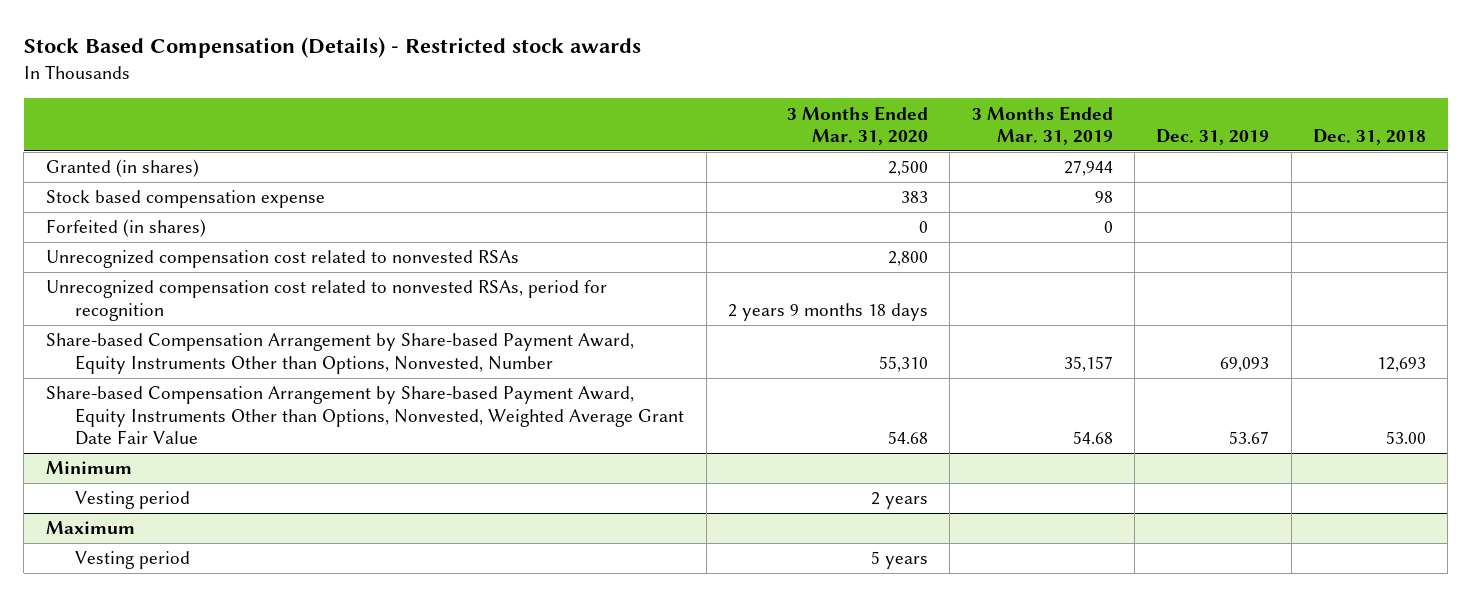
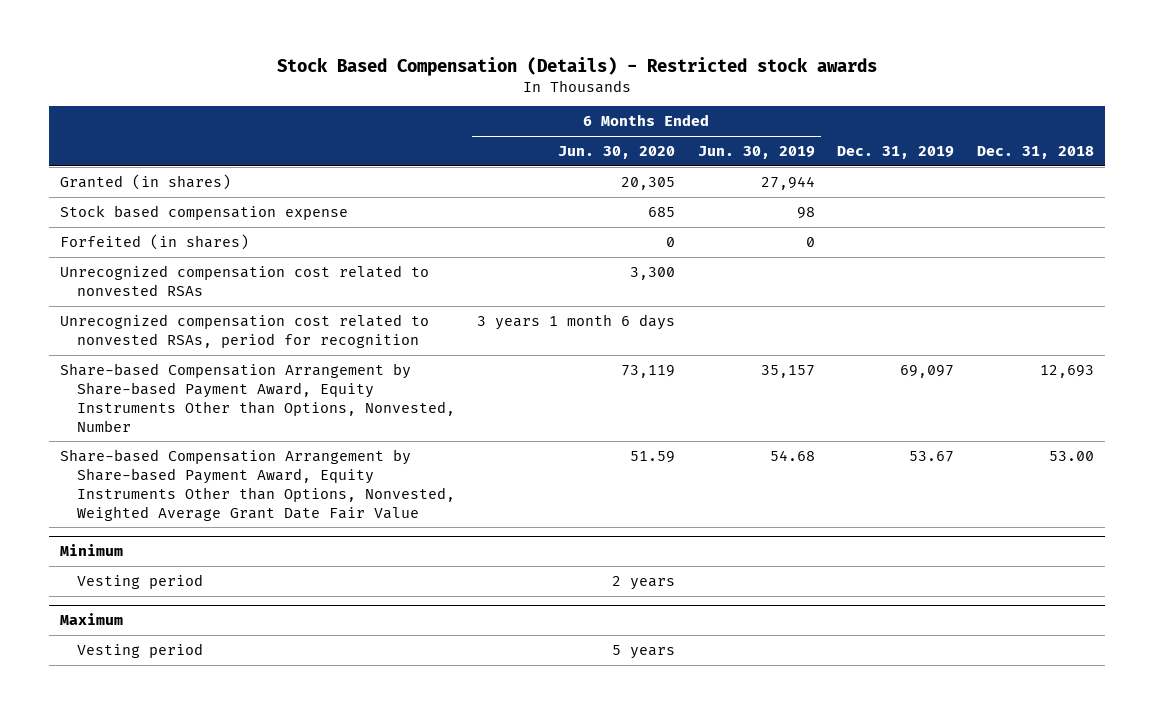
- | 3 Months Ended Mar. 31, 2020 | 3 Months Ended Mar. 31, 2019 | Dec. 31, 2019 | Dec. 31, 2018
+ | 6 Months Ended Jun. 30, 2020 | 6 Months Ended Jun. 30, 2019 | Dec. 31, 2019 | Dec. 31, 2018
- Share-based Compensation Arrangement by Share-based Payment Award, Equity Instruments Other than Options, Nonvested, Number | 55,310 | 35,157 | 69,093 | 12,693
+ Share-based Compensation Arrangement by Share-based Payment Award, Equity Instruments Other than Options, Nonvested, Number | 73,119 | 35,157 | 69,097 | 12,693

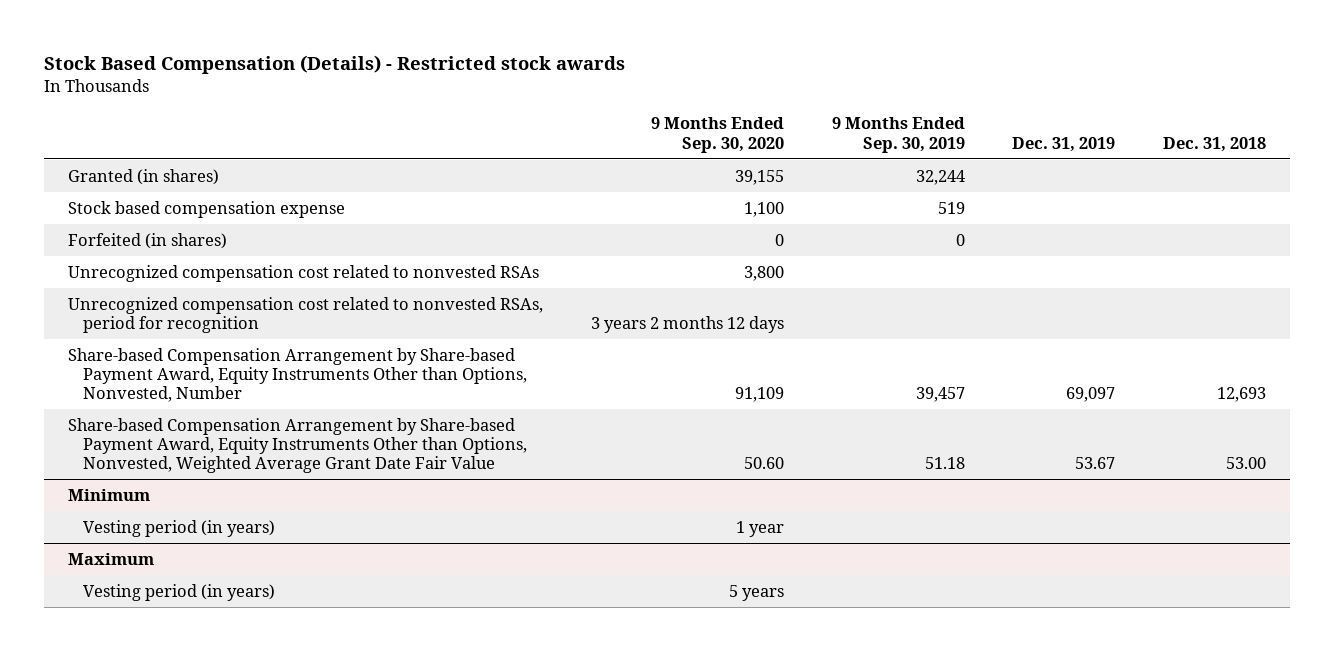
- | 6 Months Ended Jun. 30, 2020 | 6 Months Ended Jun. 30, 2019 | Dec. 31, 2019 | Dec. 31, 2018
+ | 9 Months Ended Sep. 30, 2020 | 9 Months Ended Sep. 30, 2019 | Dec. 31, 2019 | Dec. 31, 2018
@ Minimum
- Vesting period | 2 years | | |
+ Vesting period (in years) | 1 year | | |
@ Maximum
- Vesting period | 5 years | | |
+ Vesting period (in years) | 5 years | | |

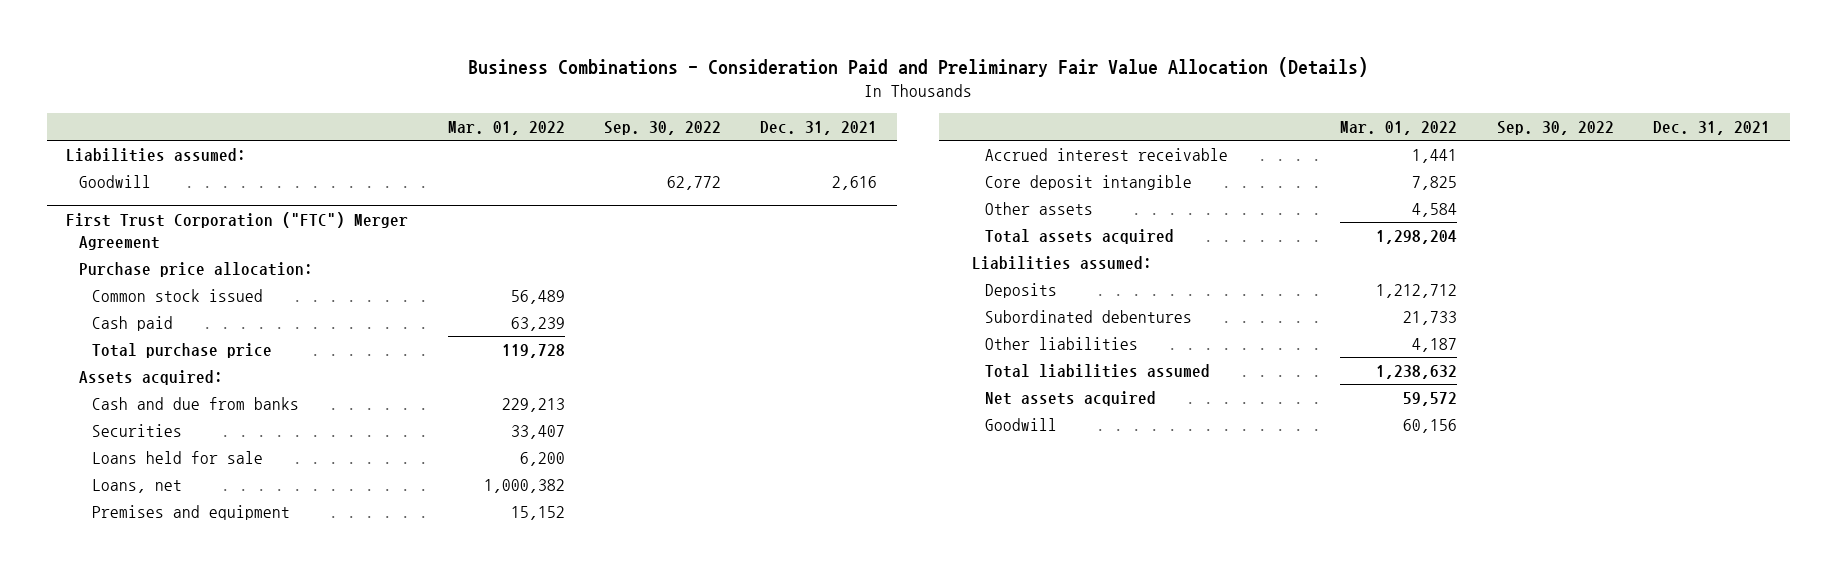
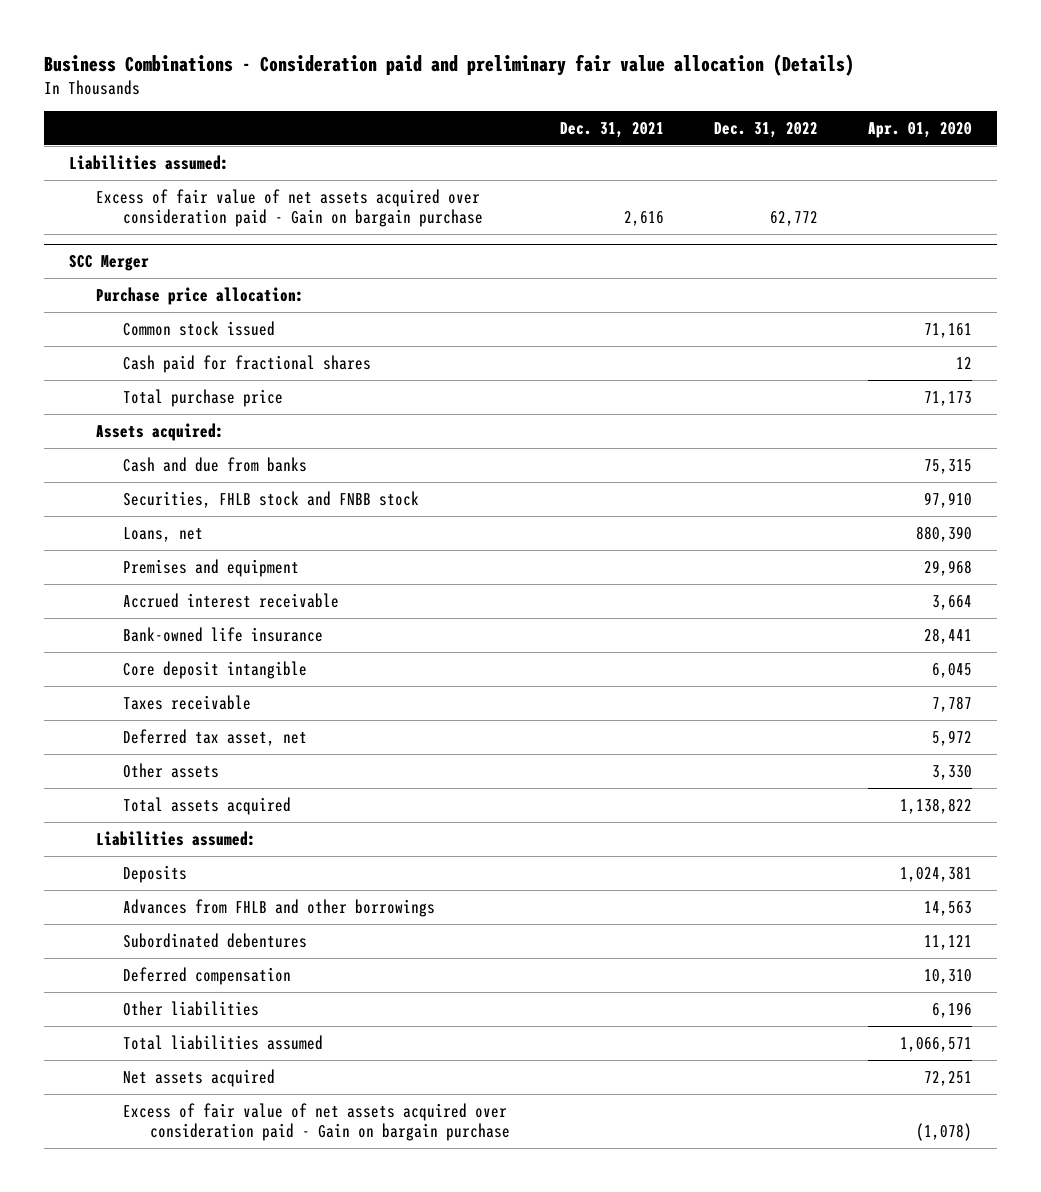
- Business Combinations - Consideration Paid and Preliminary Fair Value Allocation (Details)
+ Business Combinations - Consideration paid and preliminary fair value allocation (Details)
- | Mar. 01, 2022 | Sep. 30, 2022 | Dec. 31, 2021
+ | Dec. 31, 2021 | Dec. 31, 2022 | Apr. 01, 2020
- Goodwill | | 62,772 | 2,616
- First Trust Corporation ("FTC") Merger Agreement
- Purchase price allocation:
- Common stock issued | 56,489 | |
- Cash paid | 63,239 | |
- Total purchase price | 119,728 | |
- Assets acquired:
- Cash and due from banks | 229,213 | |
- Securities | 33,407 | |
- Loans held for sale | 6,200 | |
- Loans, net | 1,000,382 | |
- Premises and equipment | 15,152 | |
- Accrued interest receivable | 1,441 | |
- Core deposit intangible | 7,825 | |
- Other assets | 4,584 | |
- Total assets acquired | 1,298,204 | |
- Liabilities assumed:
- Deposits | 1,212,712 | |
- Subordinated debentures | 21,733 | |
- Other liabilities | 4,187 | |
- Total liabilities assumed | 1,238,632 | |
- Net assets acquired | 59,572 | |
- Goodwill | 60,156 | |
+ Excess of fair value of net assets acquired over consideration paid - Gain on bargain purchase | 2,616 | 62,772 |
+ SCC Merger
+ Purchase price allocation:
+ Common stock issued | | | 71,161
+ Cash paid for fractional shares | | | 12
+ Total purchase price | | | 71,173
+ Assets acquired:
+ Cash and due from banks | | | 75,315
+ Securities, FHLB stock and FNBB stock | | | 97,910
+ Loans, net | | | 880,390
+ Premises and equipment | | | 29,968
+ Accrued interest receivable | | | 3,664
+ Bank-owned life insurance | | | 28,441
+ Core deposit intangible | | | 6,045
+ Taxes receivable | | | 7,787
+ Deferred tax asset, net | | | 5,972
+ Other assets | | | 3,330
+ Total assets acquired | | | 1,138,822
+ Liabilities assumed:
+ Deposits | | | 1,024,381
+ Advances from FHLB and other borrowings | | | 14,563
+ Subordinated debentures | | | 11,121
+ Deferred compensation | | | 10,310
+ Other liabilities | | | 6,196
+ Total liabilities assumed | | | 1,066,571
+ Net assets acquired | | | 72,251
+ Excess of fair value of net assets acquired over consideration paid - Gain on bargain purchase | | | (1,078)

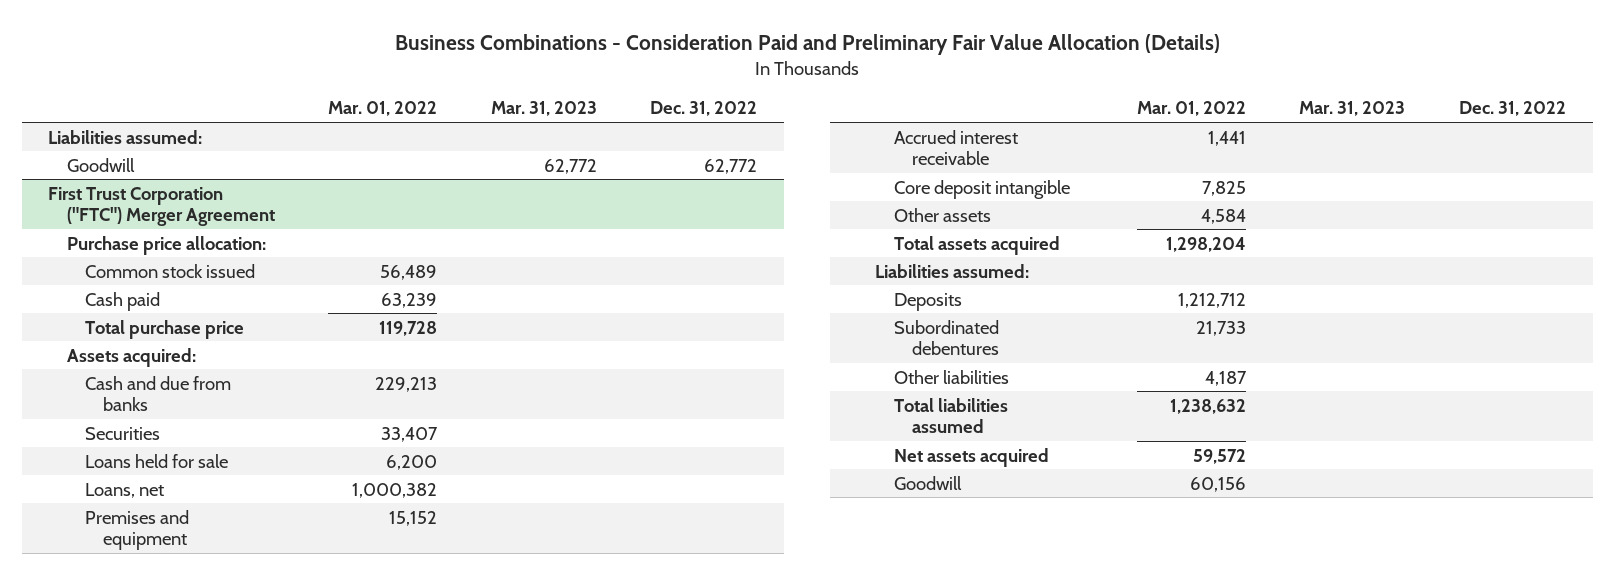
- Business Combinations - Consideration paid and preliminary fair value allocation (Details)
+ Business Combinations - Consideration Paid and Preliminary Fair Value Allocation (Details)
- | Dec. 31, 2021 | Dec. 31, 2022 | Apr. 01, 2020
+ | Mar. 01, 2022 | Mar. 31, 2023 | Dec. 31, 2022
- Excess of fair value of net assets acquired over consideration paid - Gain on bargain purchase | 2,616 | 62,772 |
- SCC Merger
- Purchase price allocation:
- Common stock issued | | | 71,161
- Cash paid for fractional shares | | | 12
- Total purchase price | | | 71,173
- Assets acquired:
- Cash and due from banks | | | 75,315
- Securities, FHLB stock and FNBB stock | | | 97,910
- Loans, net | | | 880,390
- Premises and equipment | | | 29,968
- Accrued interest receivable | | | 3,664
- Bank-owned life insurance | | | 28,441
- Core deposit intangible | | | 6,045
- Taxes receivable | | | 7,787
- Deferred tax asset, net | | | 5,972
- Other assets | | | 3,330
- Total assets acquired | | | 1,138,822
- Liabilities assumed:
- Deposits | | | 1,024,381
- Advances from FHLB and other borrowings | | | 14,563
- Subordinated debentures | | | 11,121
- Deferred compensation | | | 10,310
- Other liabilities | | | 6,196
- Total liabilities assumed | | | 1,066,571
- Net assets acquired | | | 72,251
- Excess of fair value of net assets acquired over consideration paid - Gain on bargain purchase | | | (1,078)
+ Goodwill | | 62,772 | 62,772
+ First Trust Corporation ("FTC") Merger Agreement
+ Purchase price allocation:
+ Common stock issued | 56,489 | |
+ Cash paid | 63,239 | |
+ Total purchase price | 119,728 | |
+ Assets acquired:
+ Cash and due from banks | 229,213 | |
+ Securities | 33,407 | |
+ Loans held for sale | 6,200 | |
+ Loans, net | 1,000,382 | |
+ Premises and equipment | 15,152 | |
+ Accrued interest receivable | 1,441 | |
+ Core deposit intangible | 7,825 | |
+ Other assets | 4,584 | |
+ Total assets acquired | 1,298,204 | |
+ Liabilities assumed:
+ Deposits | 1,212,712 | |
+ Subordinated debentures | 21,733 | |
+ Other liabilities | 4,187 | |
+ Total liabilities assumed | 1,238,632 | |
+ Net assets acquired | 59,572 | |
+ Goodwill | 60,156 | |

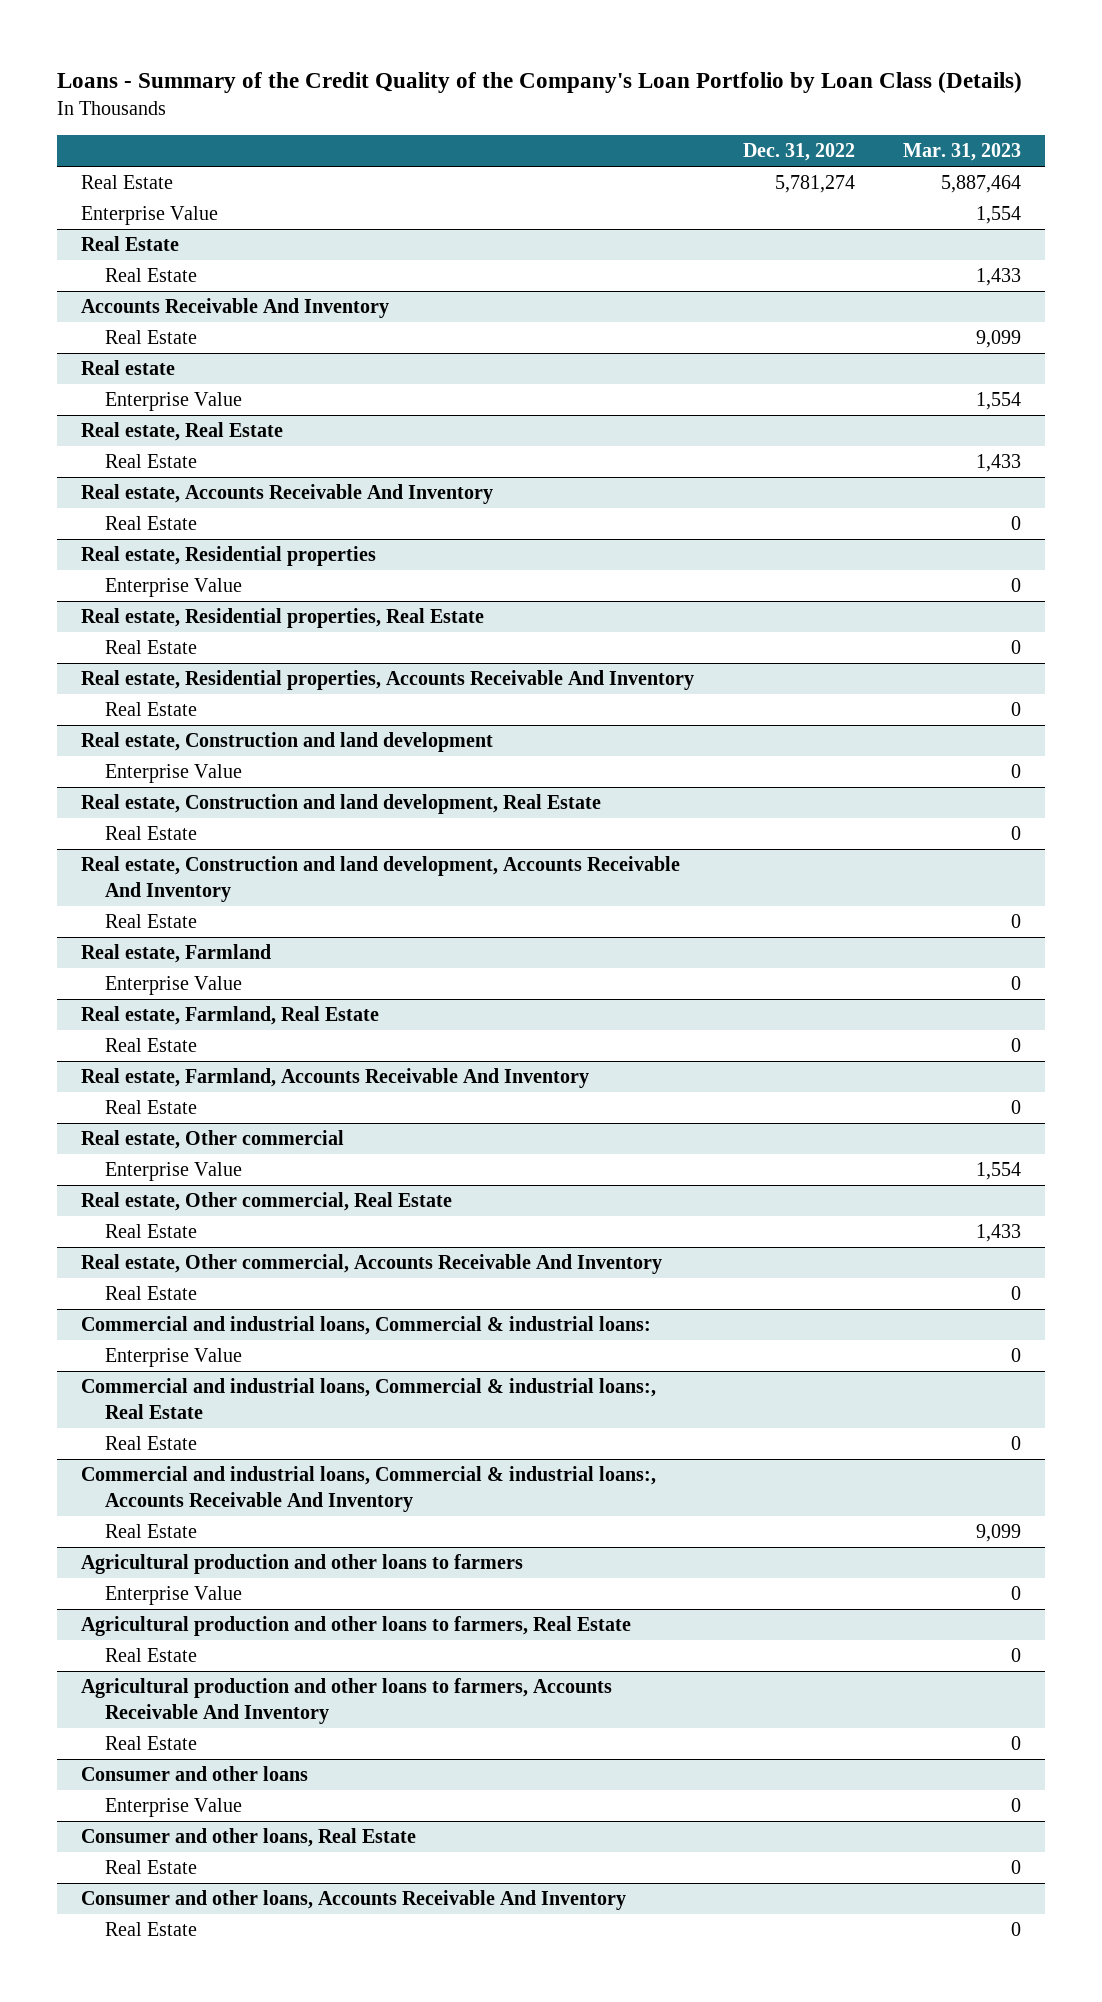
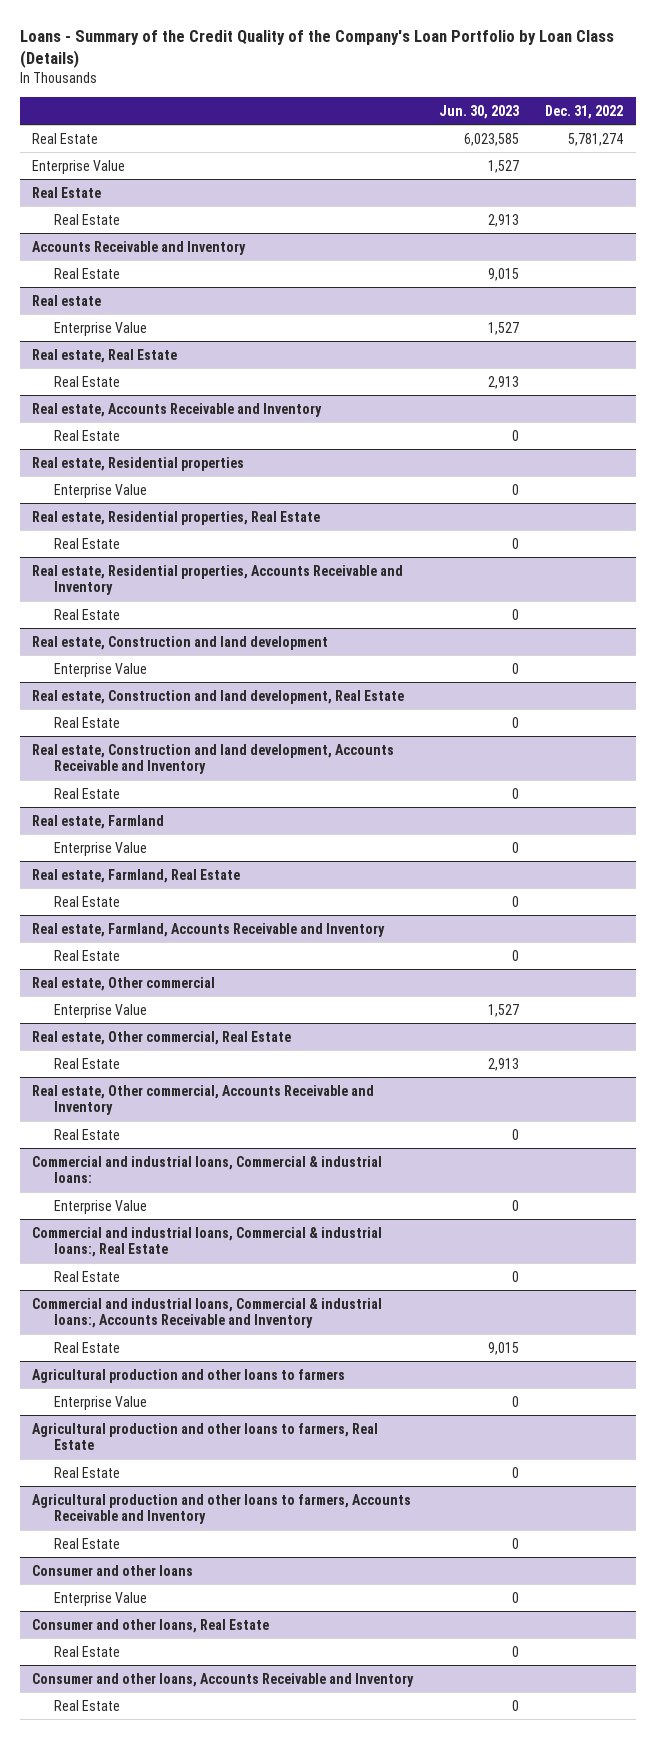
- | Dec. 31, 2022 | Mar. 31, 2023
+ | Jun. 30, 2023 | Dec. 31, 2022
- Accounts Receivable And Inventory
+ Accounts Receivable and Inventory
- Real estate, Accounts Receivable And Inventory
+ Real estate, Accounts Receivable and Inventory
- Real estate, Residential properties, Accounts Receivable And Inventory
+ Real estate, Residential properties, Accounts Receivable and Inventory
- Real estate, Construction and land development, Accounts Receivable And Inventory
+ Real estate, Construction and land development, Accounts Receivable and Inventory
- Real estate, Farmland, Accounts Receivable And Inventory
+ Real estate, Farmland, Accounts Receivable and Inventory
- Real estate, Other commercial, Accounts Receivable And Inventory
+ Real estate, Other commercial, Accounts Receivable and Inventory
- Commercial and industrial loans, Commercial & industrial loans:, Accounts Receivable And Inventory
+ Commercial and industrial loans, Commercial & industrial loans:, Accounts Receivable and Inventory
- Agricultural production and other loans to farmers, Accounts Receivable And Inventory
+ Agricultural production and other loans to farmers, Accounts Receivable and Inventory
- Consumer and other loans, Accounts Receivable And Inventory
+ Consumer and other loans, Accounts Receivable and Inventory

